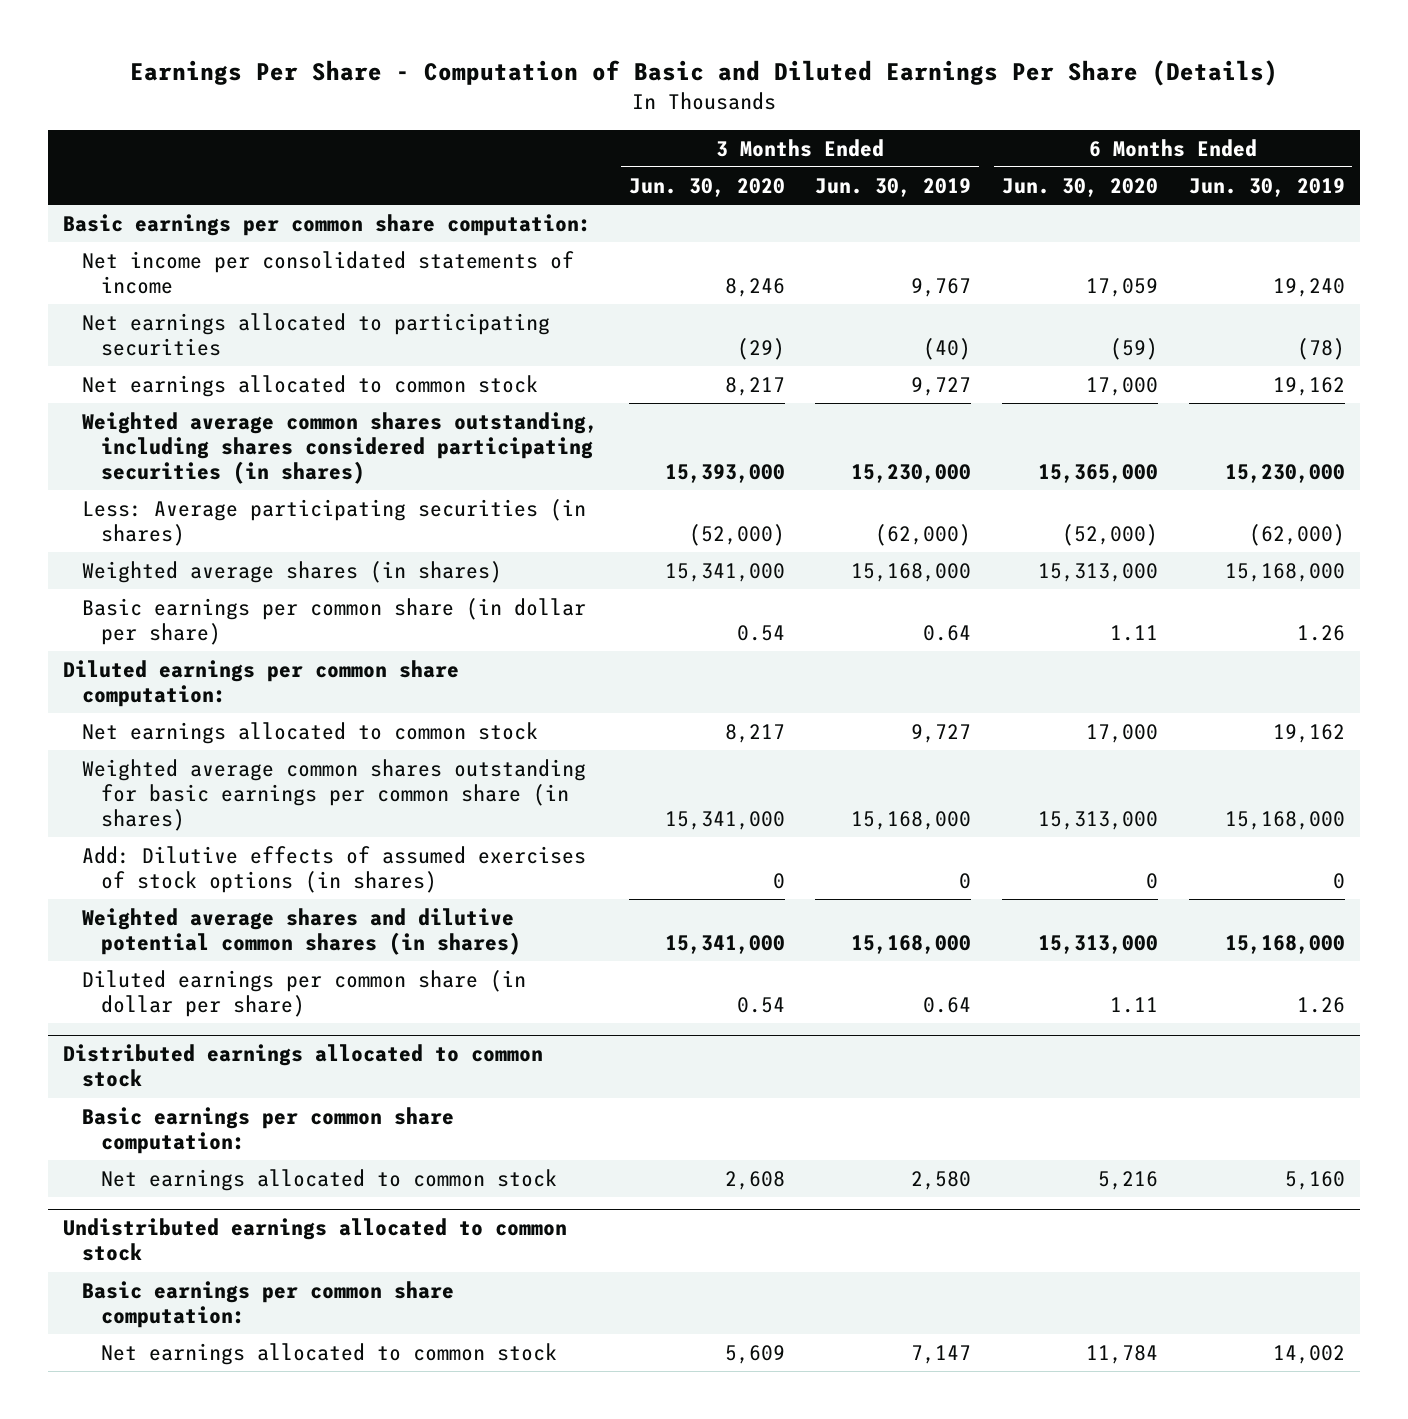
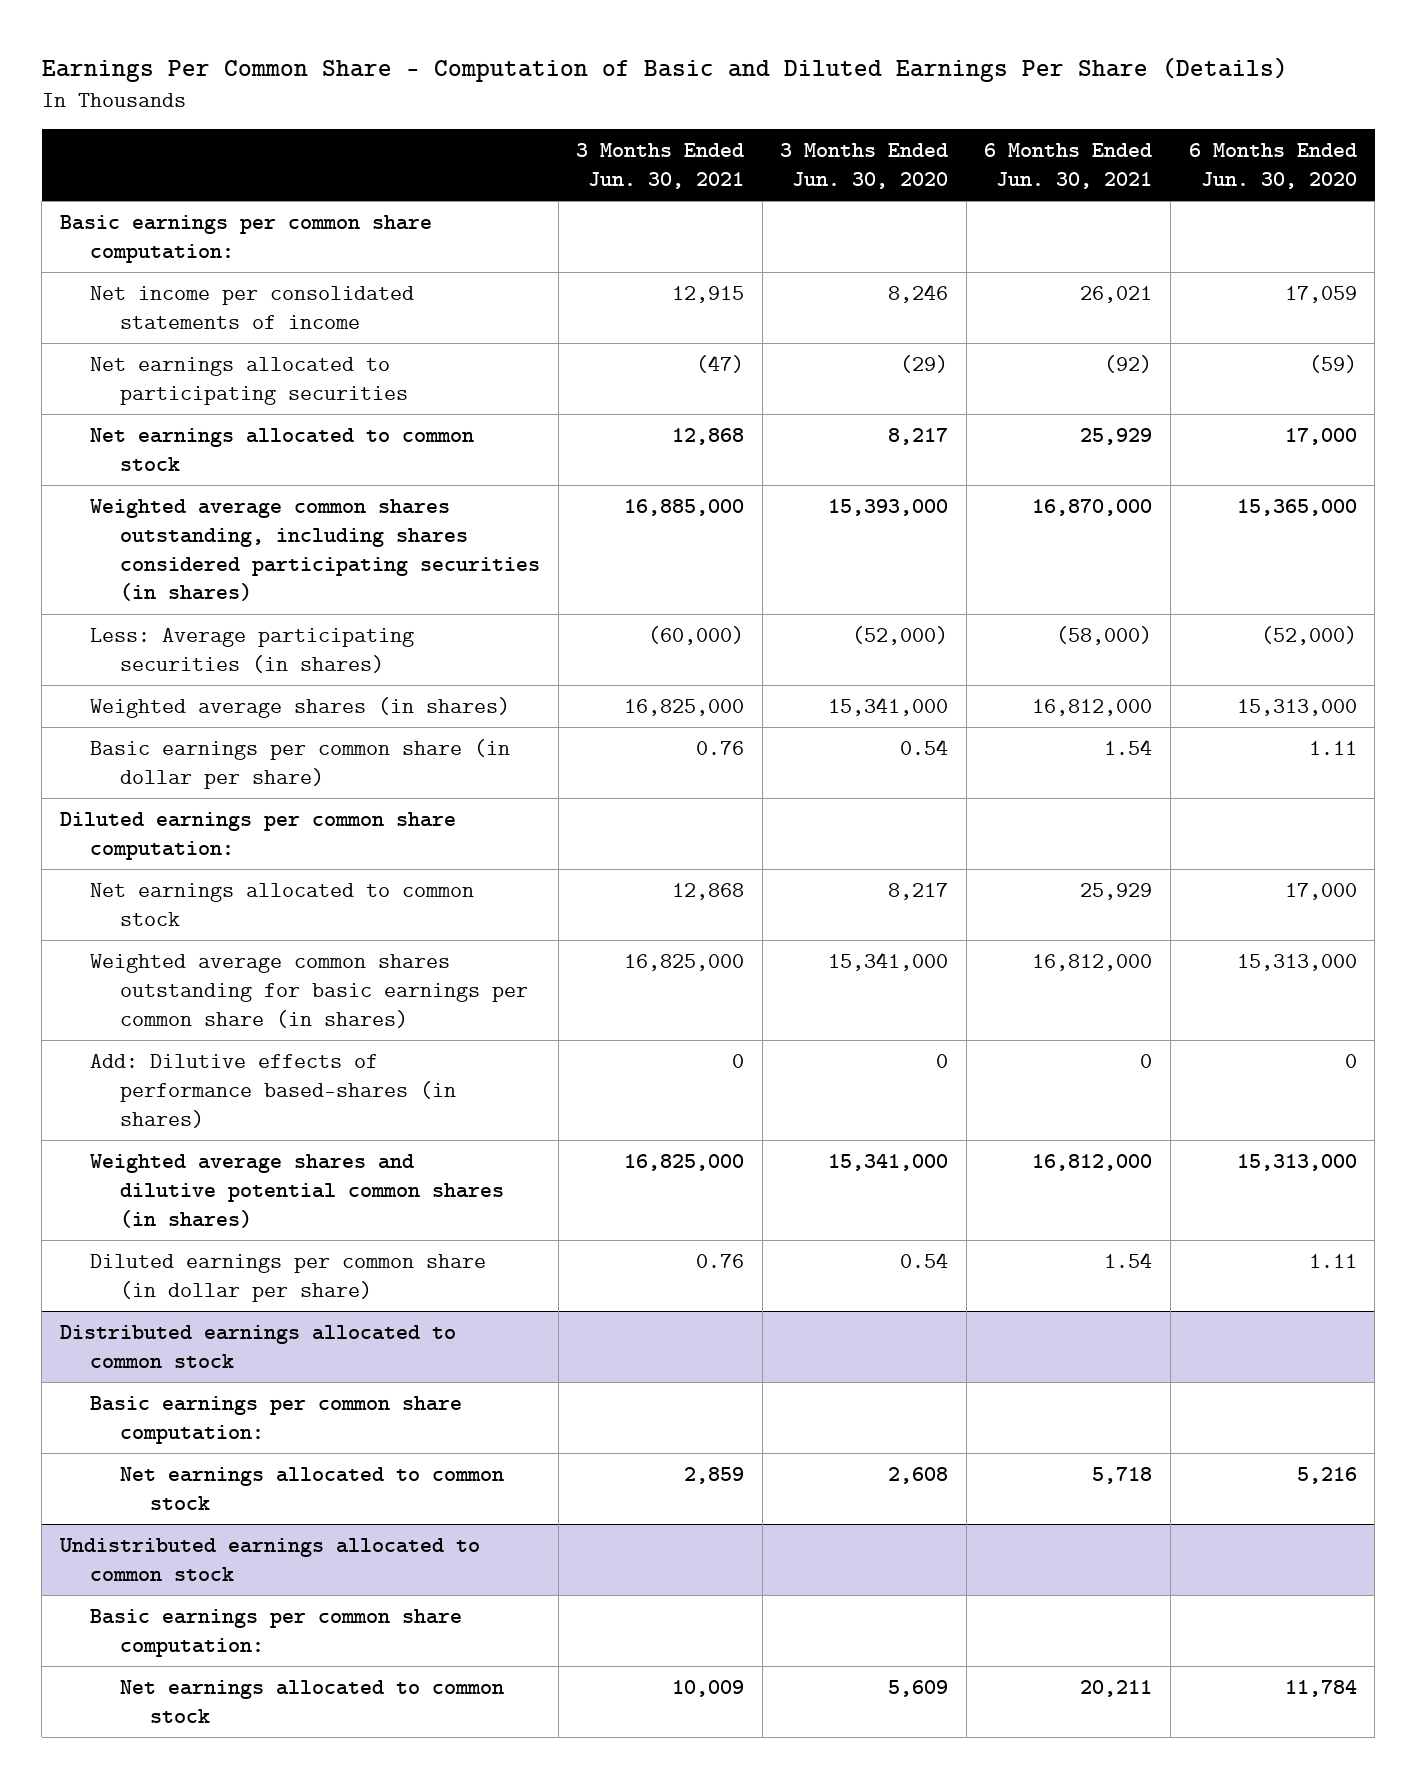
- Earnings Per Share - Computation of Basic and Diluted Earnings Per Share (Details)
+ Earnings Per Common Share - Computation of Basic and Diluted Earnings Per Share (Details)
- | 3 Months Ended Jun. 30, 2020 | 3 Months Ended Jun. 30, 2019 | 6 Months Ended Jun. 30, 2020 | 6 Months Ended Jun. 30, 2019
+ | 3 Months Ended Jun. 30, 2021 | 3 Months Ended Jun. 30, 2020 | 6 Months Ended Jun. 30, 2021 | 6 Months Ended Jun. 30, 2020
- Add: Dilutive effects of assumed exercises of stock options (in shares) | 0 | 0 | 0 | 0
+ Add: Dilutive effects of performance based-shares (in shares) | 0 | 0 | 0 | 0

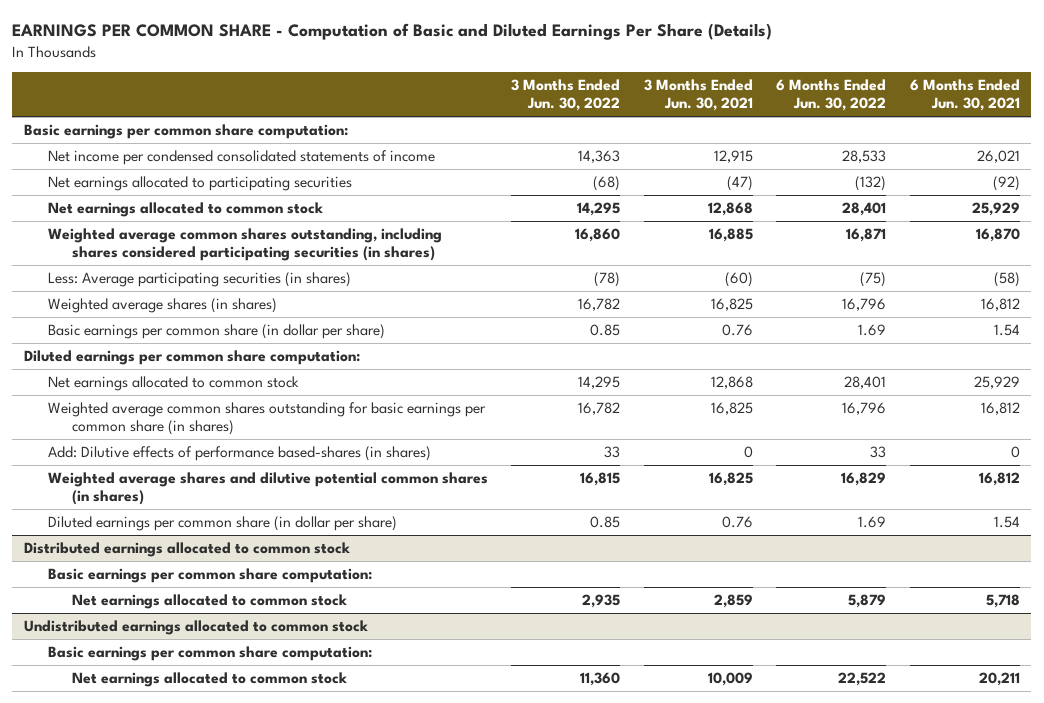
- Earnings Per Common Share - Computation of Basic and Diluted Earnings Per Share (Details)
+ EARNINGS PER COMMON SHARE - Computation of Basic and Diluted Earnings Per Share (Details)
- | 3 Months Ended Jun. 30, 2021 | 3 Months Ended Jun. 30, 2020 | 6 Months Ended Jun. 30, 2021 | 6 Months Ended Jun. 30, 2020
+ | 3 Months Ended Jun. 30, 2022 | 3 Months Ended Jun. 30, 2021 | 6 Months Ended Jun. 30, 2022 | 6 Months Ended Jun. 30, 2021
- Net income per consolidated statements of income | 12,915 | 8,246 | 26,021 | 17,059
+ Net income per condensed consolidated statements of income | 14,363 | 12,915 | 28,533 | 26,021
- Weighted average common shares outstanding, including shares considered participating securities (in shares) | 16,885,000 | 15,393,000 | 16,870,000 | 15,365,000
- Less: Average participating securities (in shares) | (60,000) | (52,000) | (58,000) | (52,000)
- Weighted average shares (in shares) | 16,825,000 | 15,341,000 | 16,812,000 | 15,313,000
+ Weighted average common shares outstanding, including shares considered participating securities (in shares) | 16,860 | 16,885 | 16,871 | 16,870
+ Less: Average participating securities (in shares) | (78) | (60) | (75) | (58)
+ Weighted average shares (in shares) | 16,782 | 16,825 | 16,796 | 16,812
- Weighted average common shares outstanding for basic earnings per common share (in shares) | 16,825,000 | 15,341,000 | 16,812,000 | 15,313,000
+ Weighted average common shares outstanding for basic earnings per common share (in shares) | 16,782 | 16,825 | 16,796 | 16,812
- Weighted average shares and dilutive potential common shares (in shares) | 16,825,000 | 15,341,000 | 16,812,000 | 15,313,000
+ Weighted average shares and dilutive potential common shares (in shares) | 16,815 | 16,825 | 16,829 | 16,812

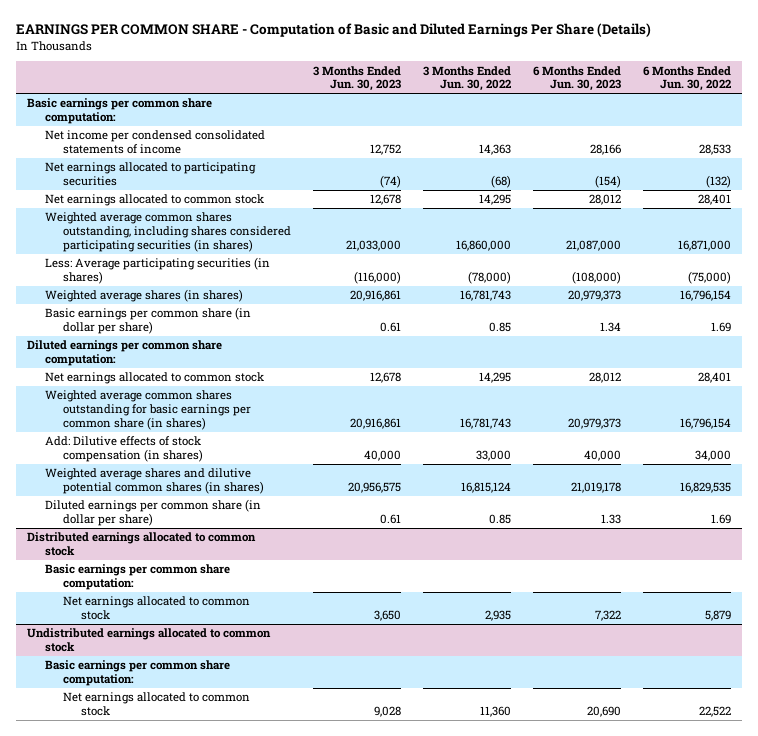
- | 3 Months Ended Jun. 30, 2022 | 3 Months Ended Jun. 30, 2021 | 6 Months Ended Jun. 30, 2022 | 6 Months Ended Jun. 30, 2021
+ | 3 Months Ended Jun. 30, 2023 | 3 Months Ended Jun. 30, 2022 | 6 Months Ended Jun. 30, 2023 | 6 Months Ended Jun. 30, 2022
- Weighted average common shares outstanding, including shares considered participating securities (in shares) | 16,860 | 16,885 | 16,871 | 16,870
- Less: Average participating securities (in shares) | (78) | (60) | (75) | (58)
- Weighted average shares (in shares) | 16,782 | 16,825 | 16,796 | 16,812
+ Weighted average common shares outstanding, including shares considered participating securities (in shares) | 21,033,000 | 16,860,000 | 21,087,000 | 16,871,000
+ Less: Average participating securities (in shares) | (116,000) | (78,000) | (108,000) | (75,000)
+ Weighted average shares (in shares) | 20,916,861 | 16,781,743 | 20,979,373 | 16,796,154
- Weighted average common shares outstanding for basic earnings per common share (in shares) | 16,782 | 16,825 | 16,796 | 16,812
- Add: Dilutive effects of performance based-shares (in shares) | 33 | 0 | 33 | 0
- Weighted average shares and dilutive potential common shares (in shares) | 16,815 | 16,825 | 16,829 | 16,812
+ Weighted average common shares outstanding for basic earnings per common share (in shares) | 20,916,861 | 16,781,743 | 20,979,373 | 16,796,154
+ Add: Dilutive effects of stock compensation (in shares) | 40,000 | 33,000 | 40,000 | 34,000
+ Weighted average shares and dilutive potential common shares (in shares) | 20,956,575 | 16,815,124 | 21,019,178 | 16,829,535

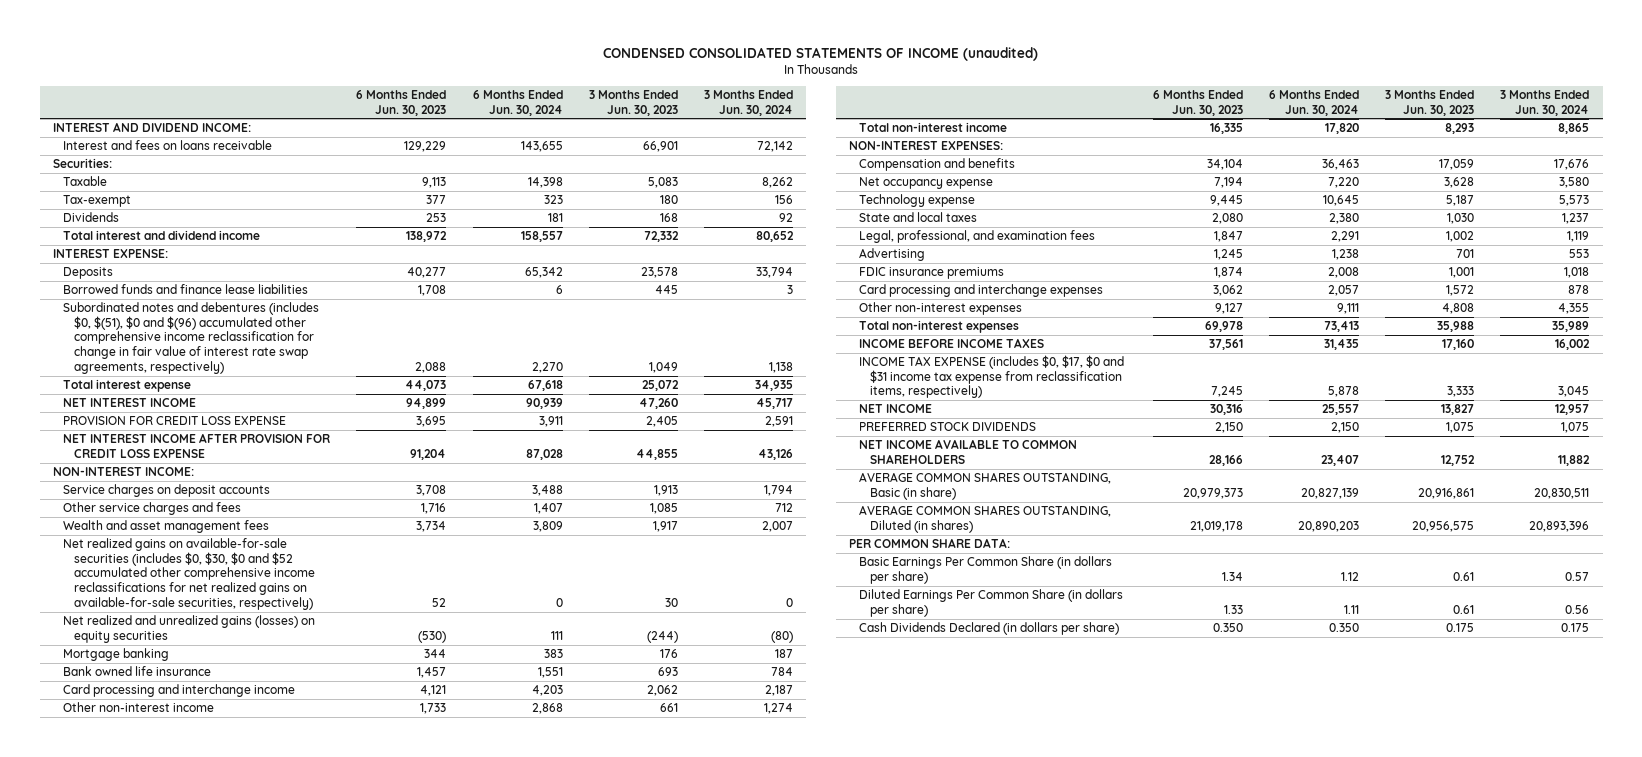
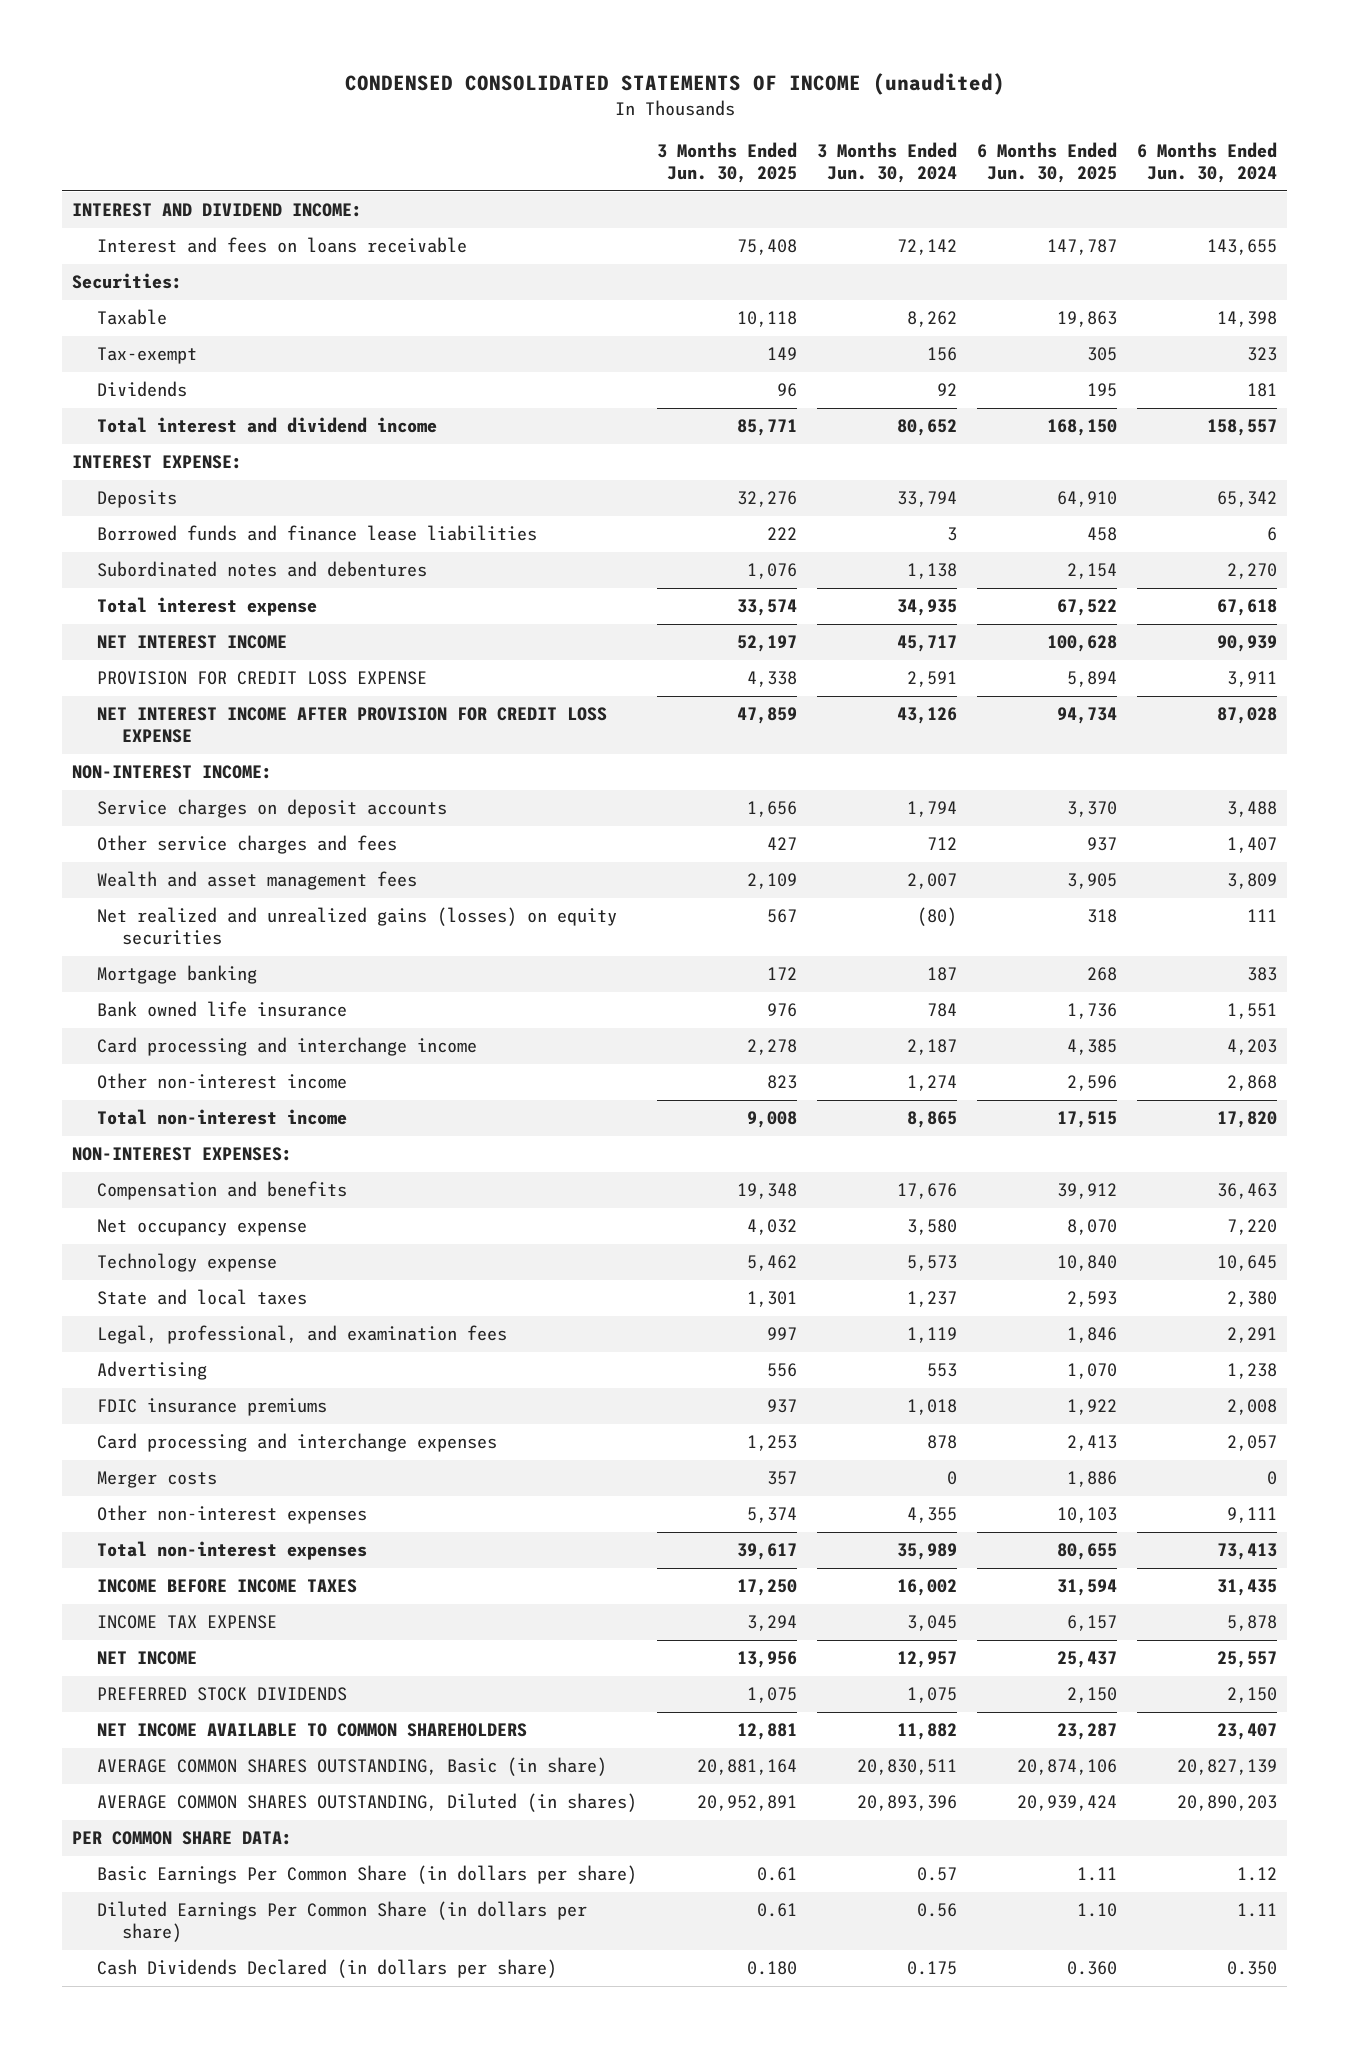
- | 6 Months Ended Jun. 30, 2023 | 6 Months Ended Jun. 30, 2024 | 3 Months Ended Jun. 30, 2023 | 3 Months Ended Jun. 30, 2024
+ | 3 Months Ended Jun. 30, 2025 | 3 Months Ended Jun. 30, 2024 | 6 Months Ended Jun. 30, 2025 | 6 Months Ended Jun. 30, 2024
- Subordinated notes and debentures (includes $0, $(51), $0 and $(96) accumulated other comprehensive income reclassification for change in fair value of interest rate swap agreements, respectively) | 2,088 | 2,270 | 1,049 | 1,138
+ Subordinated notes and debentures | 1,076 | 1,138 | 2,154 | 2,270
- Net realized gains on available-for-sale securities (includes $0, $30, $0 and $52 accumulated other comprehensive income reclassifications for net realized gains on available-for-sale securities, respectively) | 52 | 0 | 30 | 0
+ Merger costs | 357 | 0 | 1,886 | 0
- INCOME TAX EXPENSE (includes $0, $17, $0 and $31 income tax expense from reclassification items, respectively) | 7,245 | 5,878 | 3,333 | 3,045
+ INCOME TAX EXPENSE | 3,294 | 3,045 | 6,157 | 5,878

